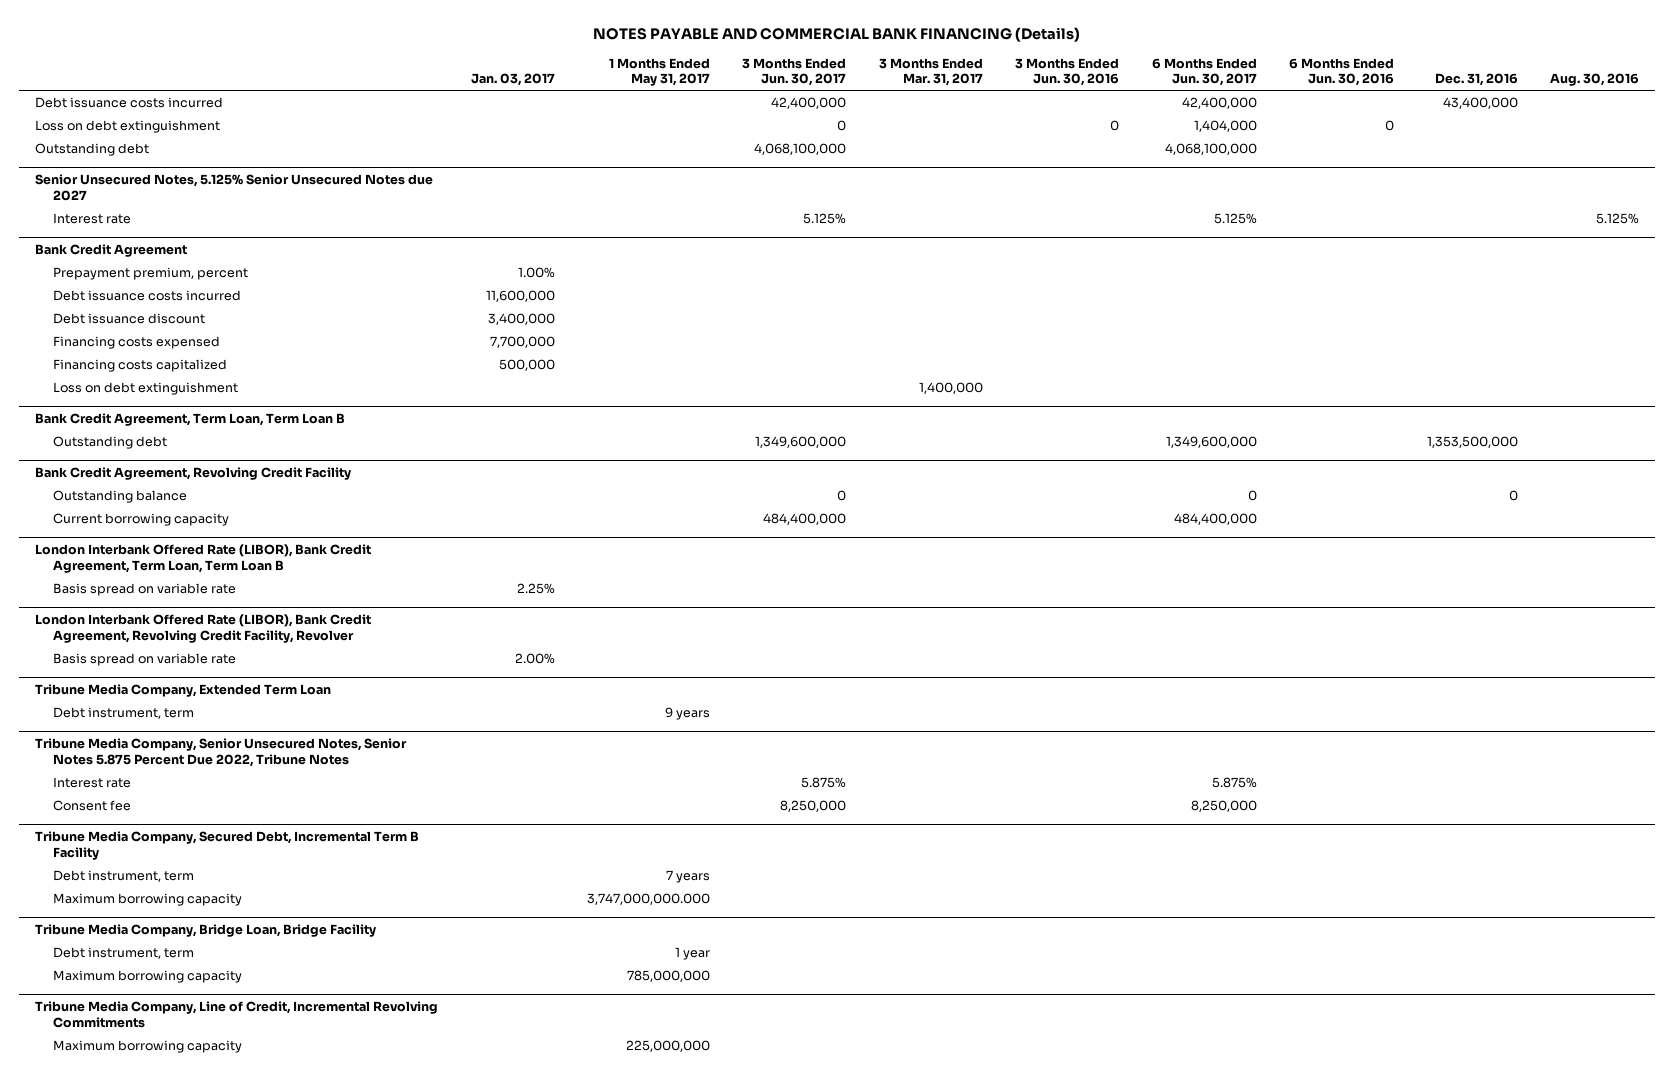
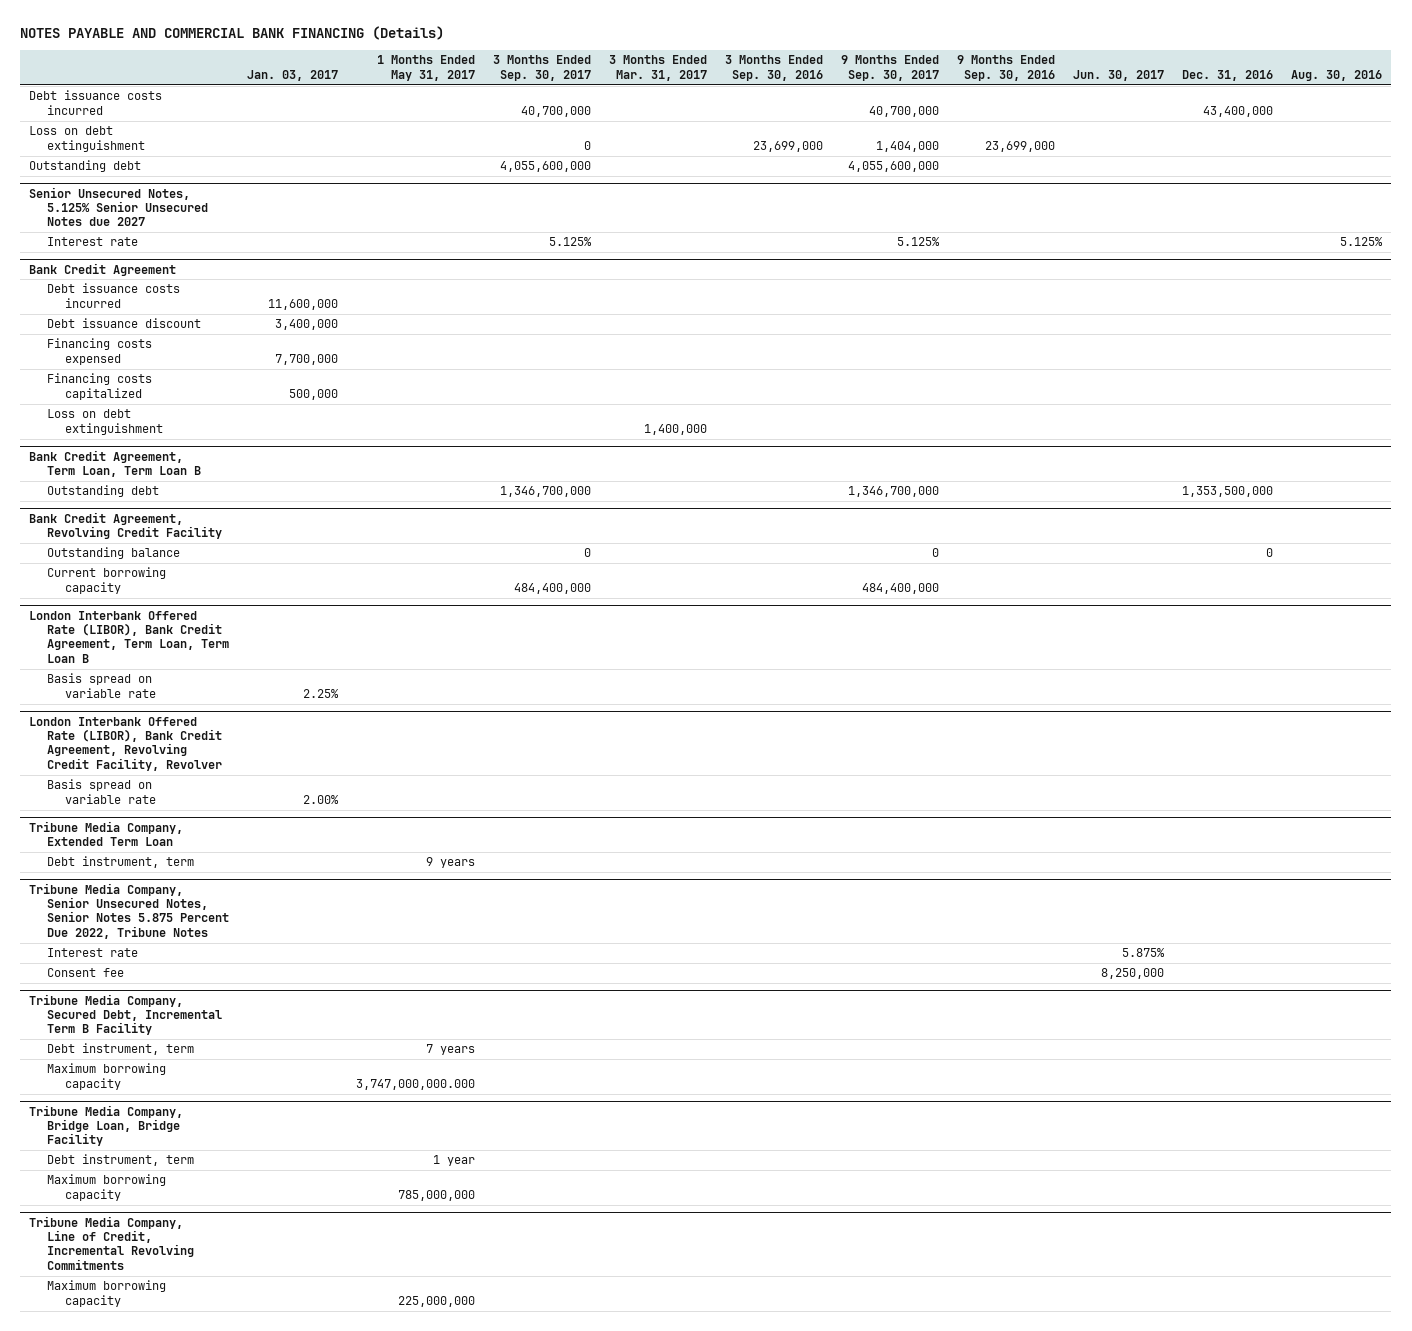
- | Jan. 03, 2017 | 1 Months Ended May 31, 2017 | 3 Months Ended Jun. 30, 2017 | 3 Months Ended Mar. 31, 2017 | 3 Months Ended Jun. 30, 2016 | 6 Months Ended Jun. 30, 2017 | 6 Months Ended Jun. 30, 2016 | Dec. 31, 2016 | Aug. 30, 2016
+ | Jan. 03, 2017 | 1 Months Ended May 31, 2017 | 3 Months Ended Sep. 30, 2017 | 3 Months Ended Mar. 31, 2017 | 3 Months Ended Sep. 30, 2016 | 9 Months Ended Sep. 30, 2017 | 9 Months Ended Sep. 30, 2016 | Jun. 30, 2017 | Dec. 31, 2016 | Aug. 30, 2016
@ Bank Credit Agreement
- Prepayment premium, percent | 1.00% | | | | | | | |

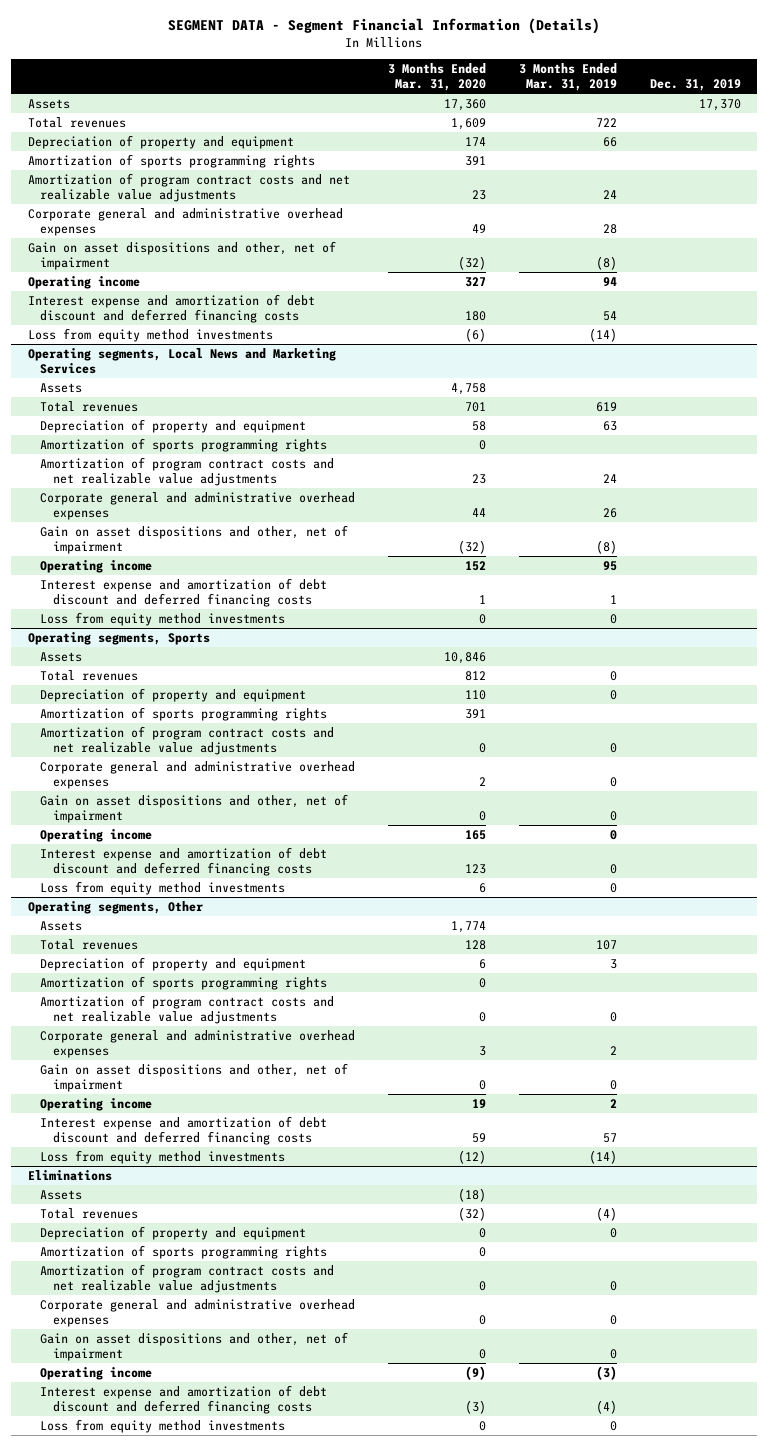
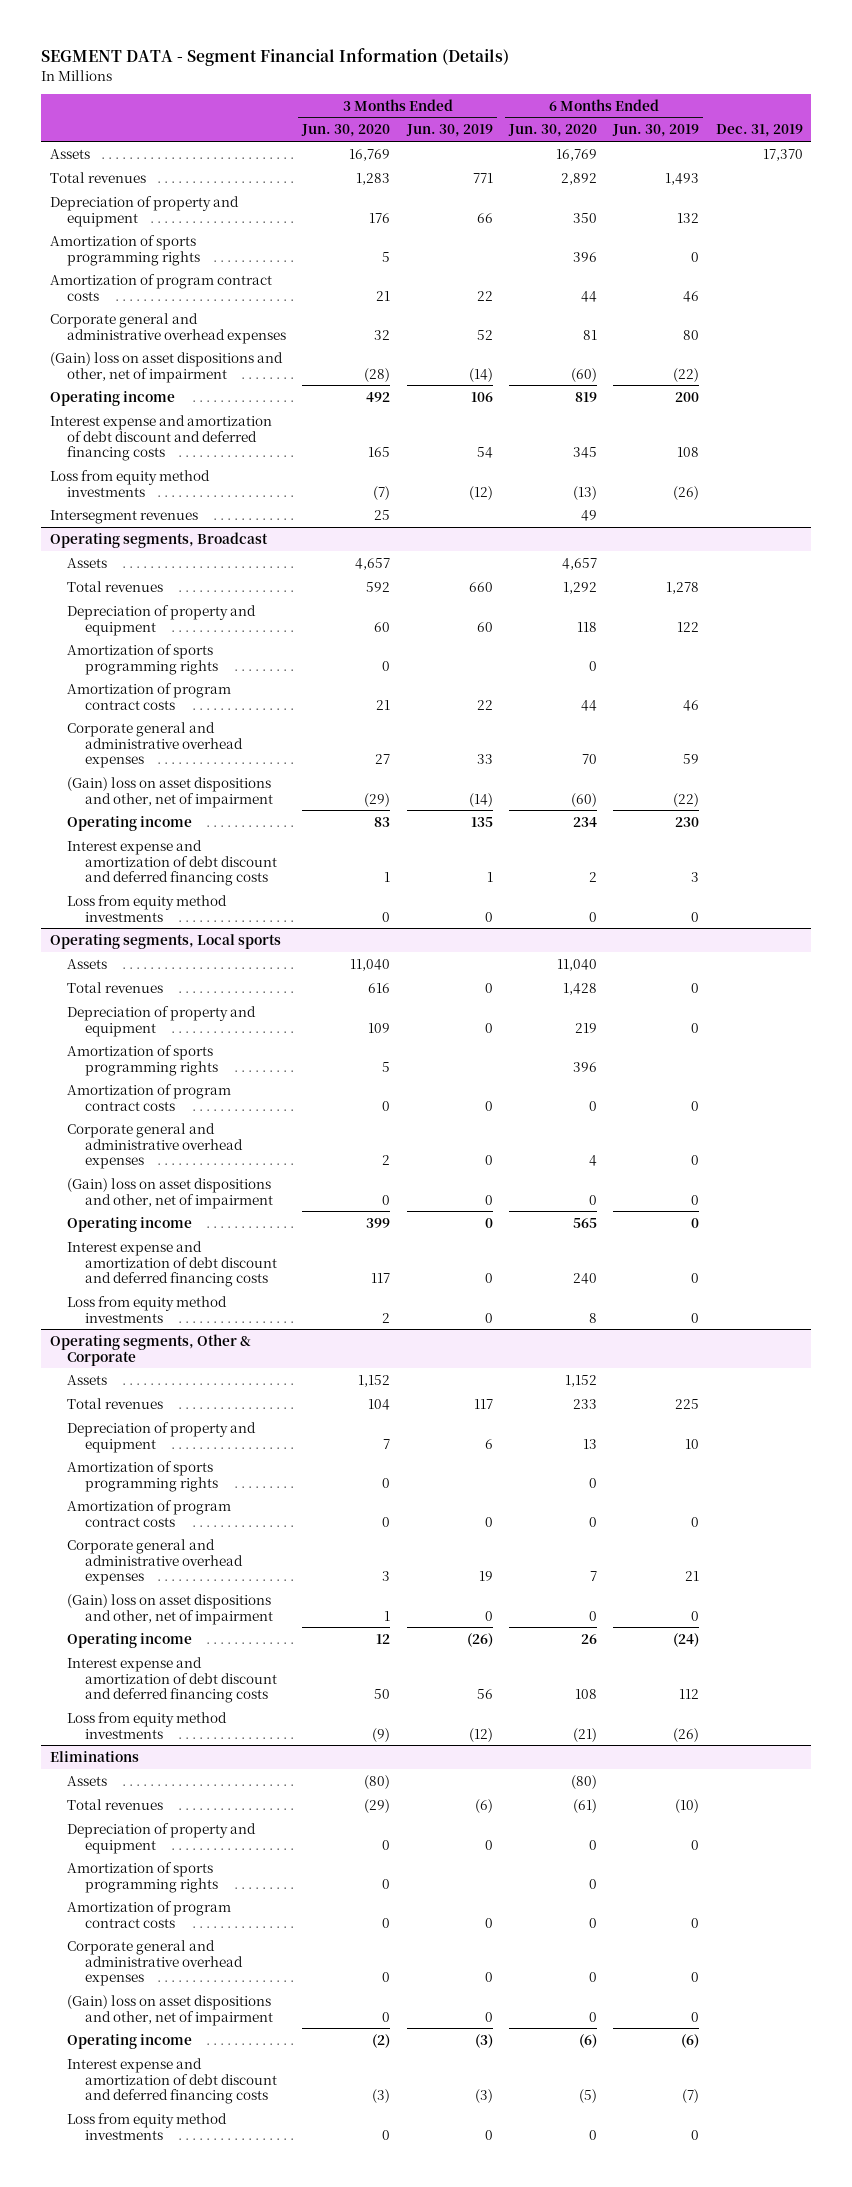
- | 3 Months Ended Mar. 31, 2020 | 3 Months Ended Mar. 31, 2019 | Dec. 31, 2019
+ | 3 Months Ended Jun. 30, 2020 | 3 Months Ended Jun. 30, 2019 | 6 Months Ended Jun. 30, 2020 | 6 Months Ended Jun. 30, 2019 | Dec. 31, 2019
- Amortization of program contract costs and net realizable value adjustments | 23 | 24 |
+ Amortization of program contract costs | 21 | 22 | 44 | 46 |
- Gain on asset dispositions and other, net of impairment | (32) | (8) |
+ (Gain) loss on asset dispositions and other, net of impairment | (28) | (14) | (60) | (22) |
- Operating segments, Local News and Marketing Services
- Assets | 4,758 | |
- Total revenues | 701 | 619 |
- Depreciation of property and equipment | 58 | 63 |
- Amortization of sports programming rights | 0 | |
- Amortization of program contract costs and net realizable value adjustments | 23 | 24 |
- Corporate general and administrative overhead expenses | 44 | 26 |
- Gain on asset dispositions and other, net of impairment | (32) | (8) |
- Operating income | 152 | 95 |
- Interest expense and amortization of debt discount and deferred financing costs | 1 | 1 |
- Loss from equity method investments | 0 | 0 |
- Operating segments, Sports
+ Intersegment revenues | 25 | | 49 | |
+ Operating segments, Broadcast
+ Assets | 4,657 | | 4,657 | |
+ Total revenues | 592 | 660 | 1,292 | 1,278 |
+ Depreciation of property and equipment | 60 | 60 | 118 | 122 |
+ Amortization of sports programming rights | 0 | | 0 | |
+ Amortization of program contract costs | 21 | 22 | 44 | 46 |
+ Corporate general and administrative overhead expenses | 27 | 33 | 70 | 59 |
+ (Gain) loss on asset dispositions and other, net of impairment | (29) | (14) | (60) | (22) |
+ Operating income | 83 | 135 | 234 | 230 |
+ Interest expense and amortization of debt discount and deferred financing costs | 1 | 1 | 2 | 3 |
+ Loss from equity method investments | 0 | 0 | 0 | 0 |
+ Operating segments, Local sports
- Amortization of program contract costs and net realizable value adjustments | 0 | 0 |
+ Amortization of program contract costs | 0 | 0 | 0 | 0 |
- Gain on asset dispositions and other, net of impairment | 0 | 0 |
+ (Gain) loss on asset dispositions and other, net of impairment | 0 | 0 | 0 | 0 |
- Operating segments, Other
+ Operating segments, Other & Corporate
- Amortization of program contract costs and net realizable value adjustments | 0 | 0 |
+ Amortization of program contract costs | 0 | 0 | 0 | 0 |
- Gain on asset dispositions and other, net of impairment | 0 | 0 |
+ (Gain) loss on asset dispositions and other, net of impairment | 1 | 0 | 0 | 0 |
@ Eliminations
- Amortization of program contract costs and net realizable value adjustments | 0 | 0 |
+ Amortization of program contract costs | 0 | 0 | 0 | 0 |
- Gain on asset dispositions and other, net of impairment | 0 | 0 |
+ (Gain) loss on asset dispositions and other, net of impairment | 0 | 0 | 0 | 0 |

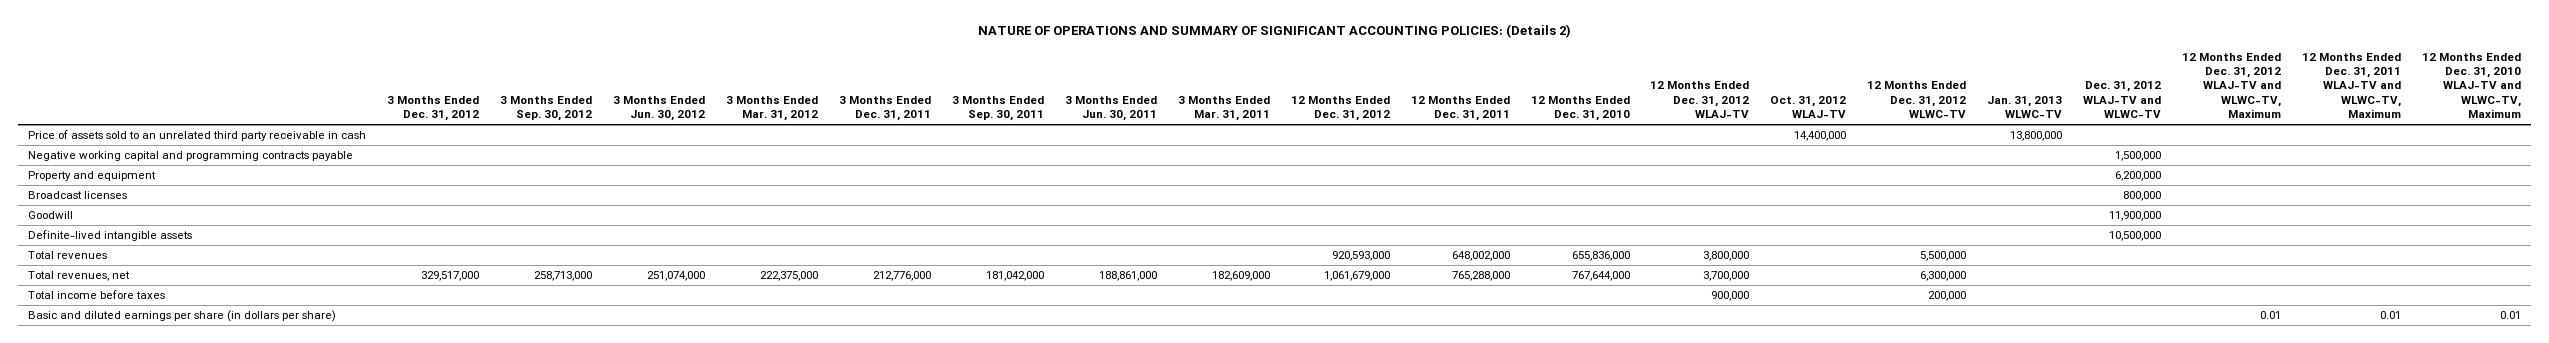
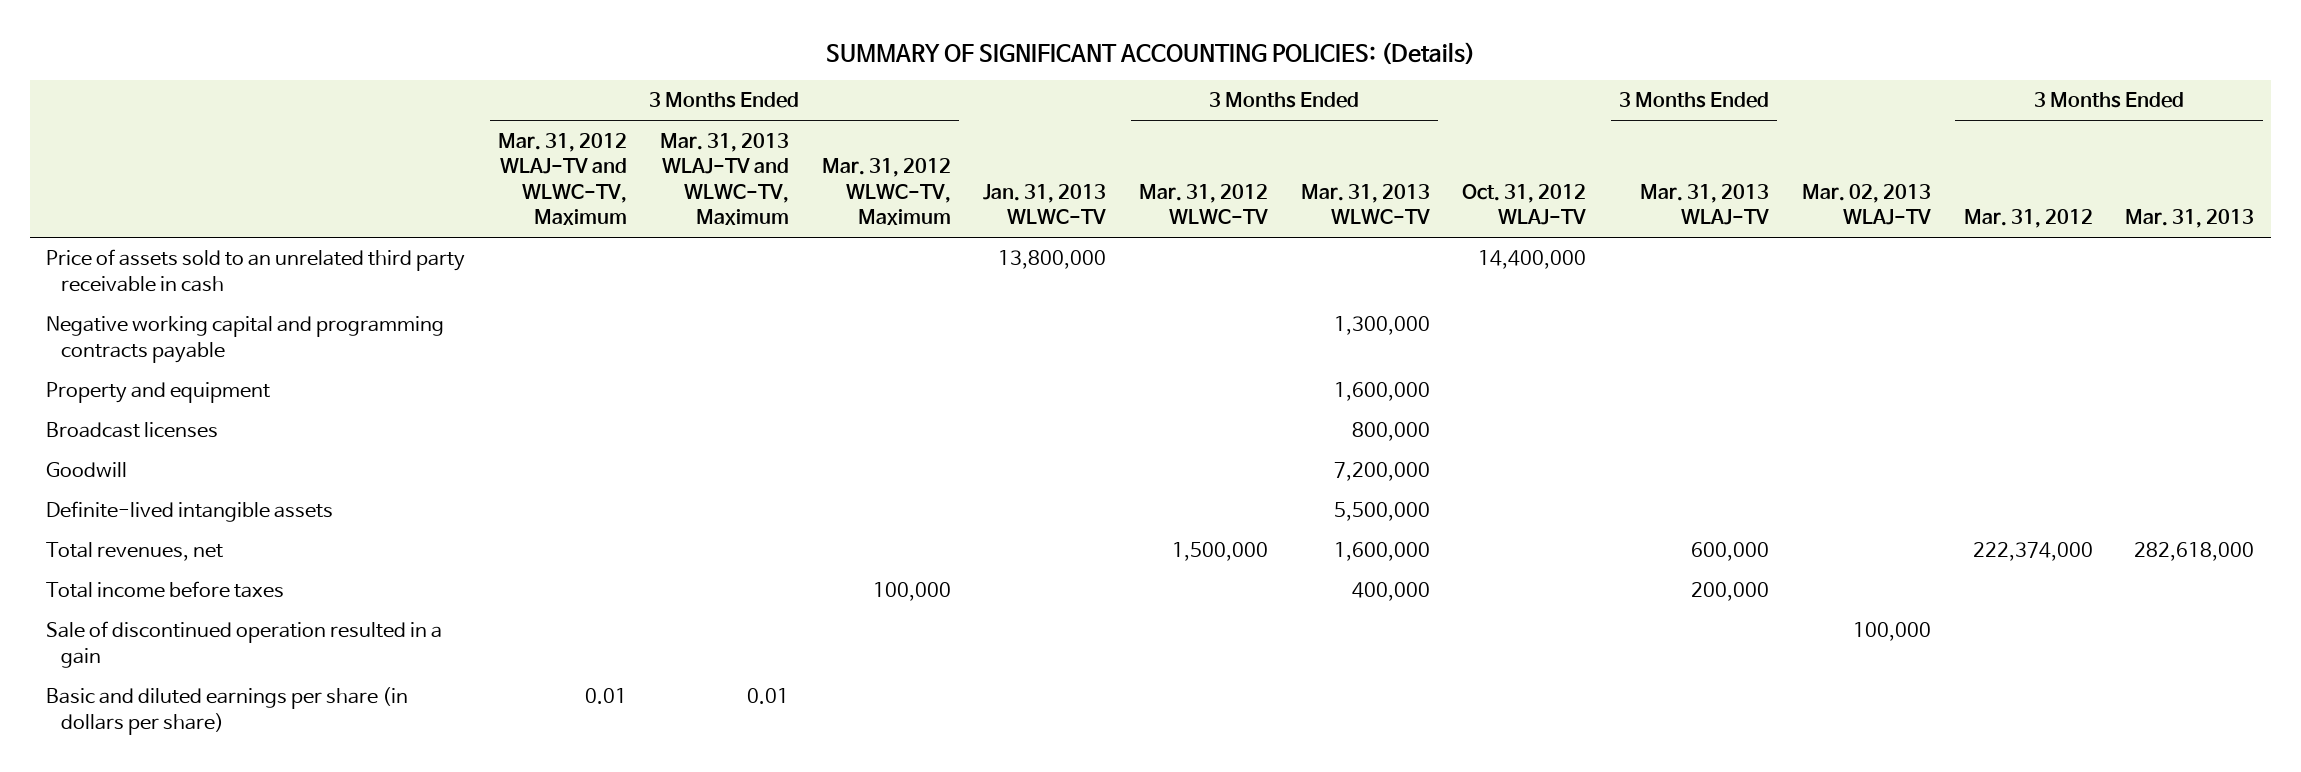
- NATURE OF OPERATIONS AND SUMMARY OF SIGNIFICANT ACCOUNTING POLICIES: (Details 2)
+ SUMMARY OF SIGNIFICANT ACCOUNTING POLICIES: (Details)
- | 3 Months Ended Dec. 31, 2012 | 3 Months Ended Sep. 30, 2012 | 3 Months Ended Jun. 30, 2012 | 3 Months Ended Mar. 31, 2012 | 3 Months Ended Dec. 31, 2011 | 3 Months Ended Sep. 30, 2011 | 3 Months Ended Jun. 30, 2011 | 3 Months Ended Mar. 31, 2011 | 12 Months Ended Dec. 31, 2012 | 12 Months Ended Dec. 31, 2011 | 12 Months Ended Dec. 31, 2010 | 12 Months Ended Dec. 31, 2012 WLAJ-TV | Oct. 31, 2012 WLAJ-TV | 12 Months Ended Dec. 31, 2012 WLWC-TV | Jan. 31, 2013 WLWC-TV | Dec. 31, 2012 WLAJ-TV and WLWC-TV | 12 Months Ended Dec. 31, 2012 WLAJ-TV and WLWC-TV, Maximum | 12 Months Ended Dec. 31, 2011 WLAJ-TV and WLWC-TV, Maximum | 12 Months Ended Dec. 31, 2010 WLAJ-TV and WLWC-TV, Maximum
+ | 3 Months Ended Mar. 31, 2012 WLAJ-TV and WLWC-TV, Maximum | 3 Months Ended Mar. 31, 2013 WLAJ-TV and WLWC-TV, Maximum | 3 Months Ended Mar. 31, 2012 WLWC-TV, Maximum | Jan. 31, 2013 WLWC-TV | 3 Months Ended Mar. 31, 2012 WLWC-TV | 3 Months Ended Mar. 31, 2013 WLWC-TV | Oct. 31, 2012 WLAJ-TV | 3 Months Ended Mar. 31, 2013 WLAJ-TV | Mar. 02, 2013 WLAJ-TV | 3 Months Ended Mar. 31, 2012 | 3 Months Ended Mar. 31, 2013
- Total revenues | | | | | | | | | 920,593,000 | 648,002,000 | 655,836,000 | 3,800,000 | | 5,500,000 | | | | |
- Total revenues, net | 329,517,000 | 258,713,000 | 251,074,000 | 222,375,000 | 212,776,000 | 181,042,000 | 188,861,000 | 182,609,000 | 1,061,679,000 | 765,288,000 | 767,644,000 | 3,700,000 | | 6,300,000 | | | | |
+ Total revenues, net | | | | | 1,500,000 | 1,600,000 | | 600,000 | | 222,374,000 | 282,618,000
+ Sale of discontinued operation resulted in a gain | | | | | | | | | 100,000 | |

